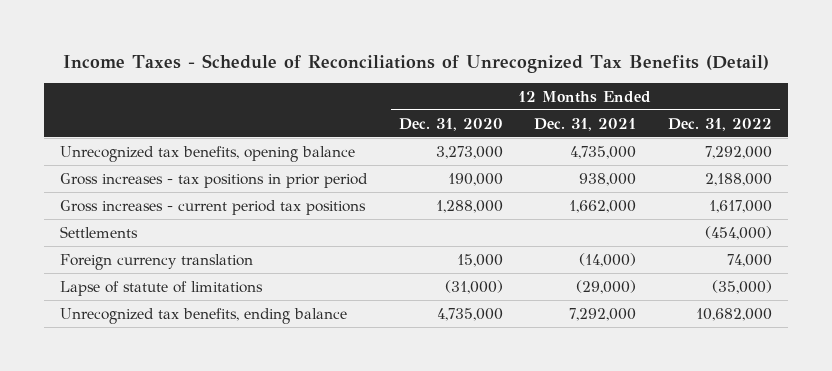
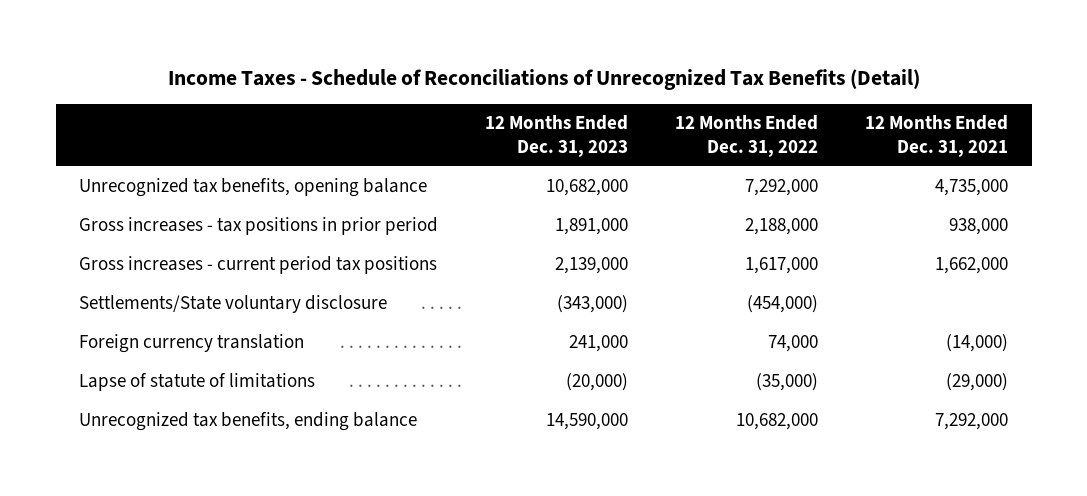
- | 12 Months Ended Dec. 31, 2020 | 12 Months Ended Dec. 31, 2021 | 12 Months Ended Dec. 31, 2022
+ | 12 Months Ended Dec. 31, 2023 | 12 Months Ended Dec. 31, 2022 | 12 Months Ended Dec. 31, 2021
- Settlements | | | (454,000)
+ Settlements/State voluntary disclosure | (343,000) | (454,000) |

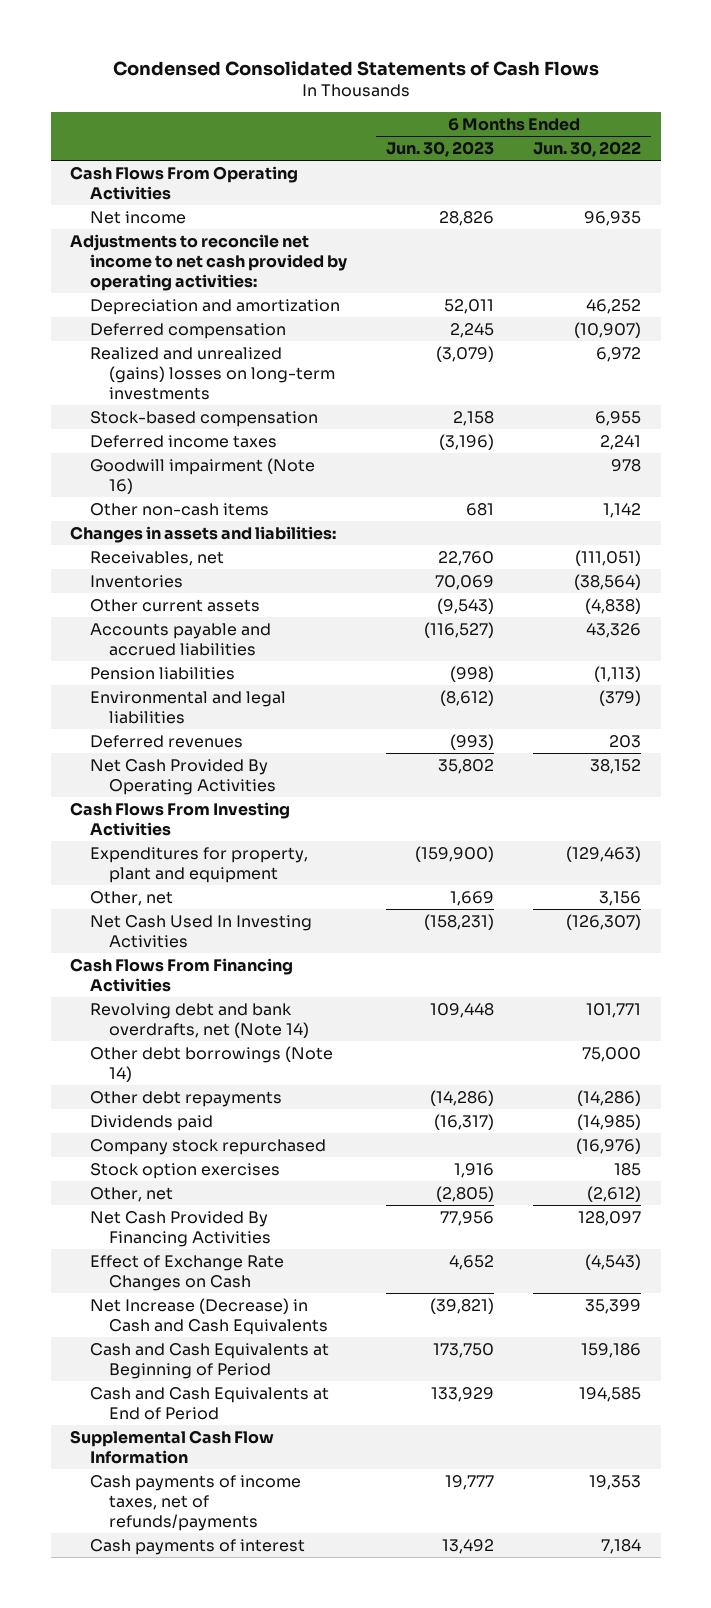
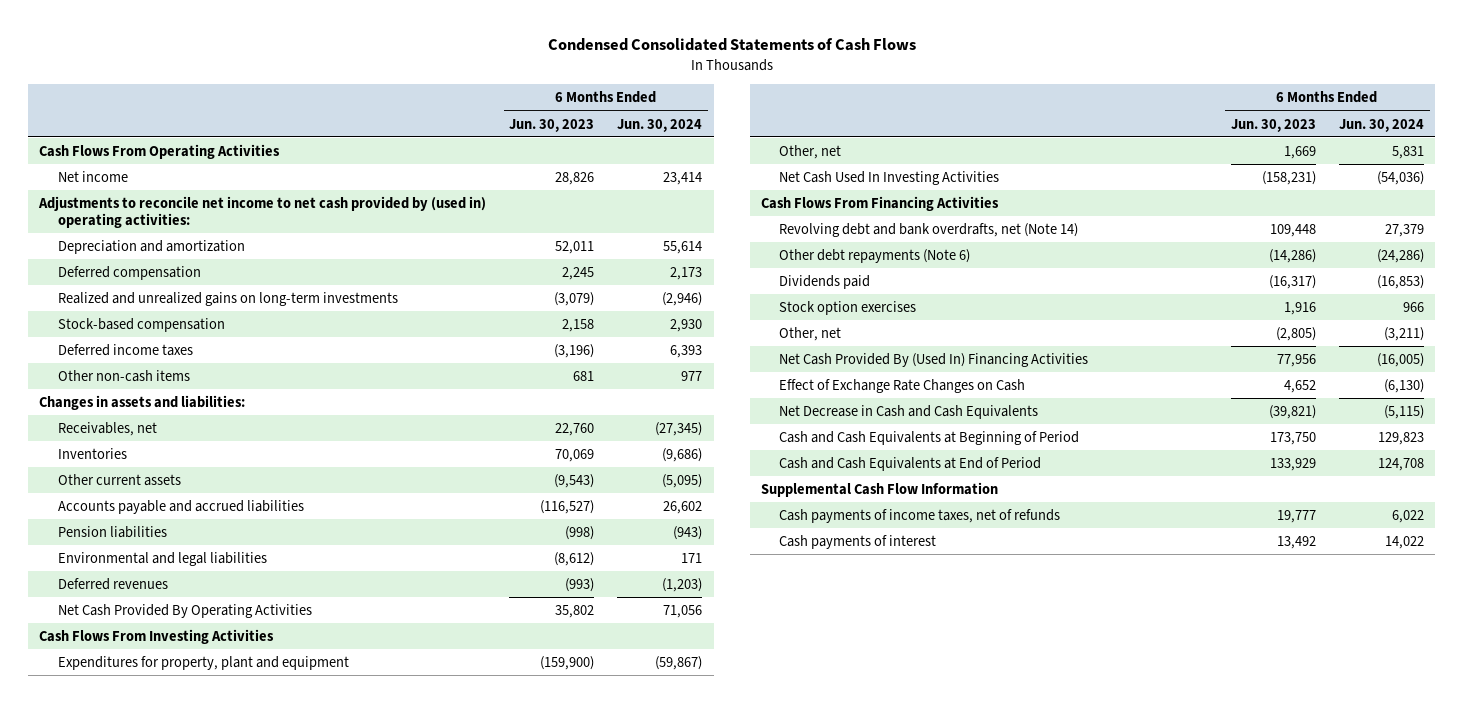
- | 6 Months Ended Jun. 30, 2023 | 6 Months Ended Jun. 30, 2022
+ | 6 Months Ended Jun. 30, 2023 | 6 Months Ended Jun. 30, 2024
- Adjustments to reconcile net income to net cash provided by operating activities:
+ Adjustments to reconcile net income to net cash provided by (used in) operating activities:
- Realized and unrealized (gains) losses on long-term investments | (3,079) | 6,972
+ Realized and unrealized gains on long-term investments | (3,079) | (2,946)
- Goodwill impairment (Note 16) | | 978
- Other debt borrowings (Note 14) | | 75,000
- Other debt repayments | (14,286) | (14,286)
+ Other debt repayments (Note 6) | (14,286) | (24,286)
- Company stock repurchased | | (16,976)
- Net Cash Provided By Financing Activities | 77,956 | 128,097
+ Net Cash Provided By (Used In) Financing Activities | 77,956 | (16,005)
- Net Increase (Decrease) in Cash and Cash Equivalents | (39,821) | 35,399
+ Net Decrease in Cash and Cash Equivalents | (39,821) | (5,115)
- Cash payments of income taxes, net of refunds/payments | 19,777 | 19,353
+ Cash payments of income taxes, net of refunds | 19,777 | 6,022

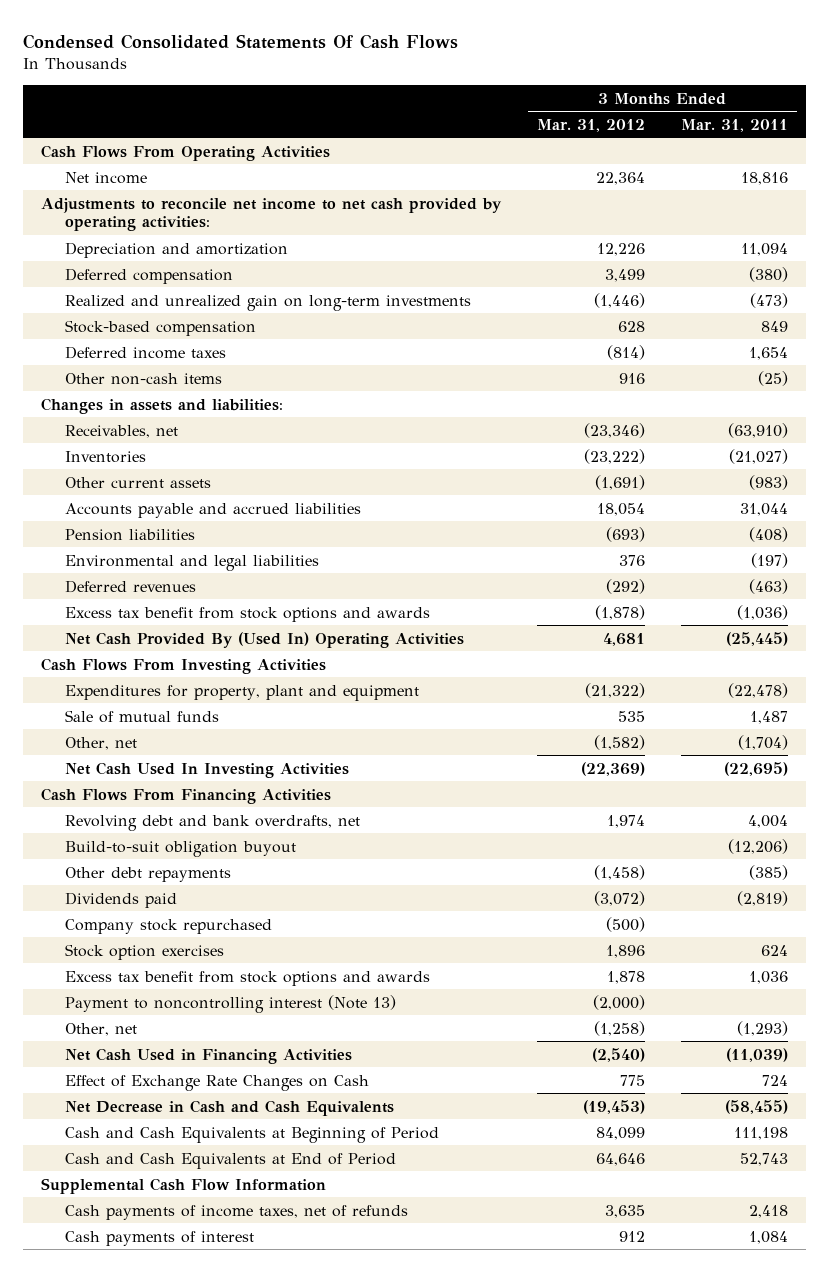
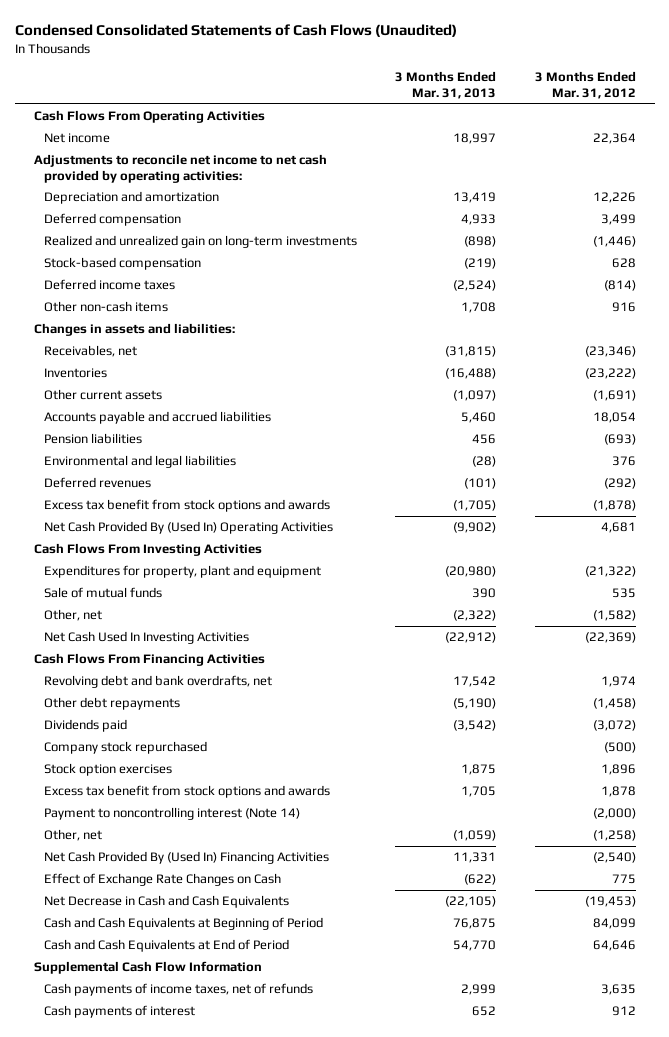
- Condensed Consolidated Statements Of Cash Flows
+ Condensed Consolidated Statements of Cash Flows (Unaudited)
- | 3 Months Ended Mar. 31, 2012 | 3 Months Ended Mar. 31, 2011
+ | 3 Months Ended Mar. 31, 2013 | 3 Months Ended Mar. 31, 2012
- Build-to-suit obligation buyout | | (12,206)
- Payment to noncontrolling interest (Note 13) | (2,000) |
+ Payment to noncontrolling interest (Note 14) | | (2,000)
- Net Cash Used in Financing Activities | (2,540) | (11,039)
+ Net Cash Provided By (Used In) Financing Activities | 11,331 | (2,540)

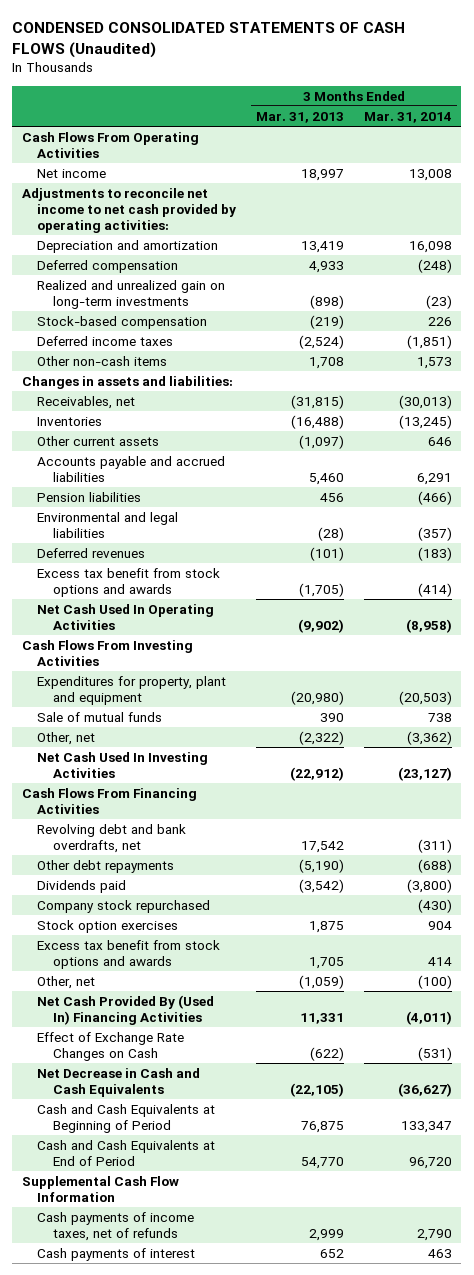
- Condensed Consolidated Statements of Cash Flows (Unaudited)
+ CONDENSED CONSOLIDATED STATEMENTS OF CASH FLOWS (Unaudited)
- | 3 Months Ended Mar. 31, 2013 | 3 Months Ended Mar. 31, 2012
+ | 3 Months Ended Mar. 31, 2013 | 3 Months Ended Mar. 31, 2014
- Net Cash Provided By (Used In) Operating Activities | (9,902) | 4,681
+ Net Cash Used In Operating Activities | (9,902) | (8,958)
- Payment to noncontrolling interest (Note 14) | | (2,000)

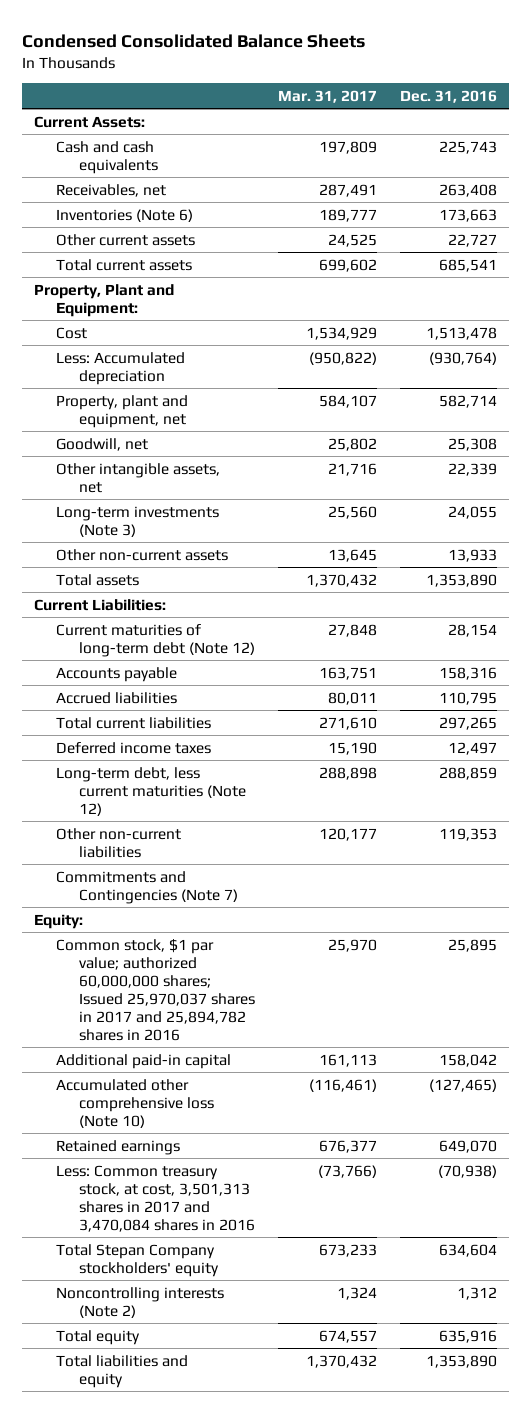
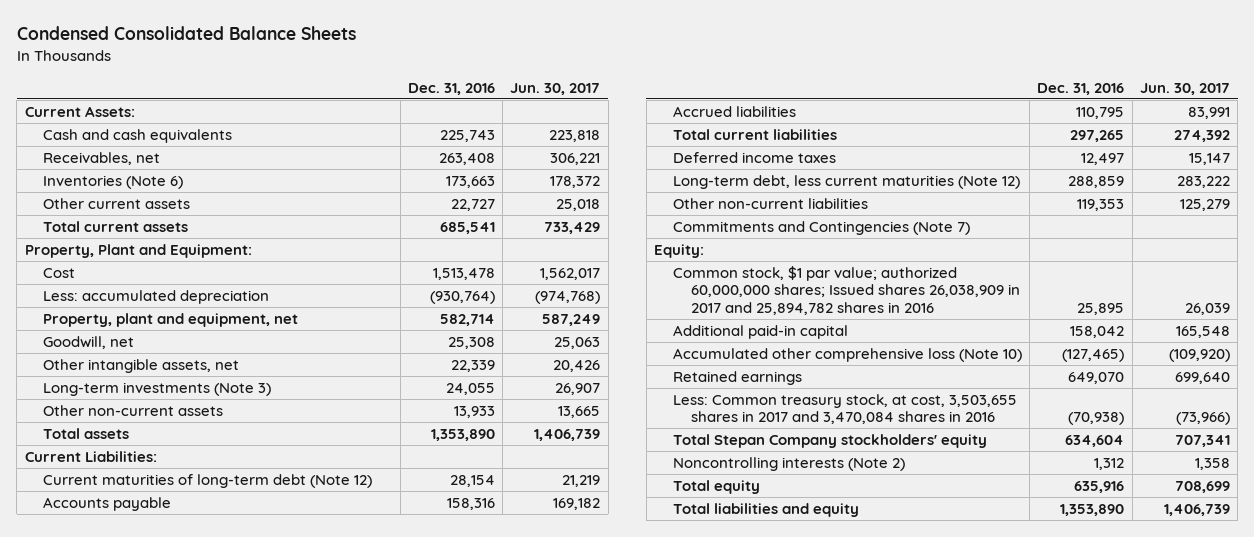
- | Mar. 31, 2017 | Dec. 31, 2016
+ | Dec. 31, 2016 | Jun. 30, 2017
- Less: Accumulated depreciation | (950,822) | (930,764)
+ Less: accumulated depreciation | (930,764) | (974,768)
- Common stock, $1 par value; authorized 60,000,000 shares; Issued 25,970,037 shares in 2017 and 25,894,782 shares in 2016 | 25,970 | 25,895
+ Common stock, $1 par value; authorized 60,000,000 shares; Issued shares 26,038,909 in 2017 and 25,894,782 shares in 2016 | 25,895 | 26,039
- Less: Common treasury stock, at cost, 3,501,313 shares in 2017 and 3,470,084 shares in 2016 | (73,766) | (70,938)
+ Less: Common treasury stock, at cost, 3,503,655 shares in 2017 and 3,470,084 shares in 2016 | (70,938) | (73,966)

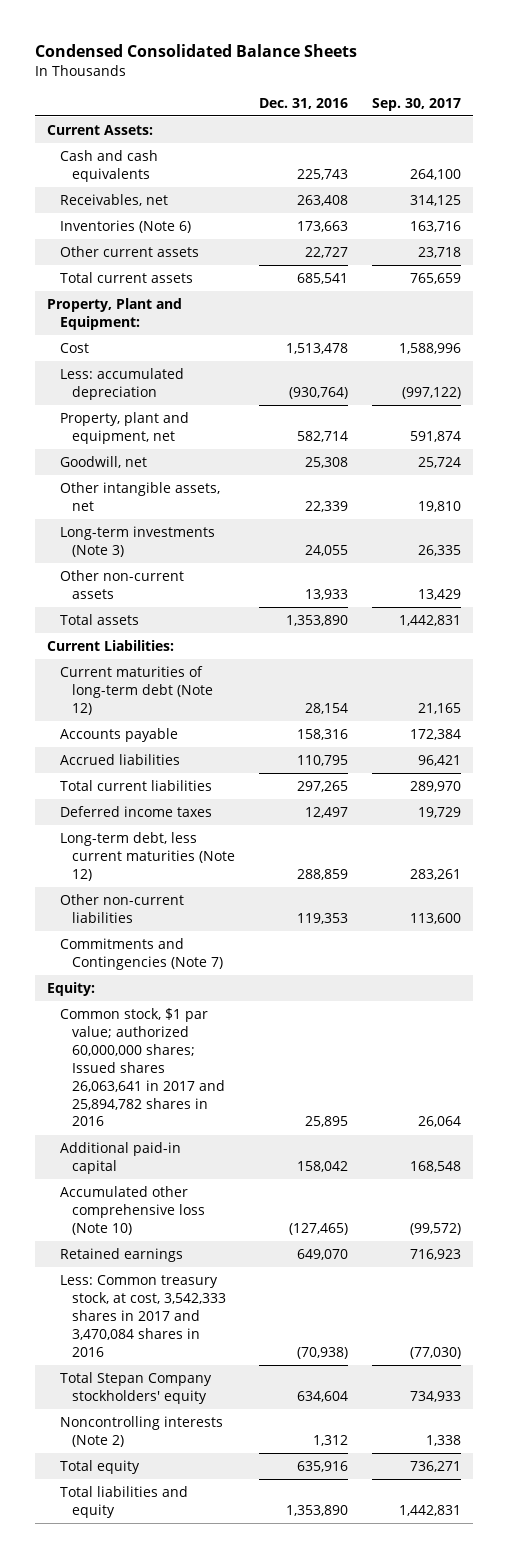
- | Dec. 31, 2016 | Jun. 30, 2017
+ | Dec. 31, 2016 | Sep. 30, 2017
- Common stock, $1 par value; authorized 60,000,000 shares; Issued shares 26,038,909 in 2017 and 25,894,782 shares in 2016 | 25,895 | 26,039
+ Common stock, $1 par value; authorized 60,000,000 shares; Issued shares 26,063,641 in 2017 and 25,894,782 shares in 2016 | 25,895 | 26,064
- Less: Common treasury stock, at cost, 3,503,655 shares in 2017 and 3,470,084 shares in 2016 | (70,938) | (73,966)
+ Less: Common treasury stock, at cost, 3,542,333 shares in 2017 and 3,470,084 shares in 2016 | (70,938) | (77,030)

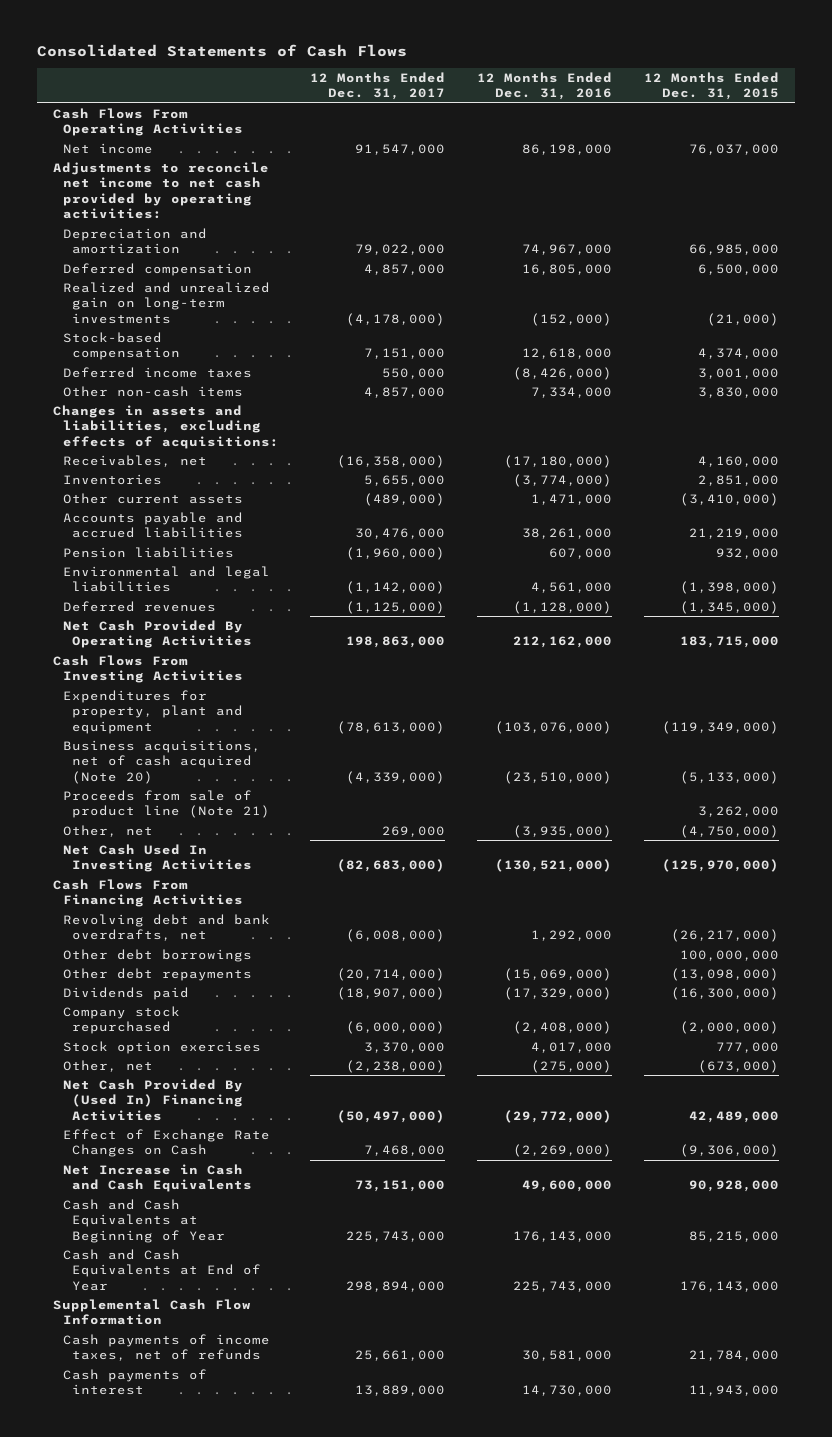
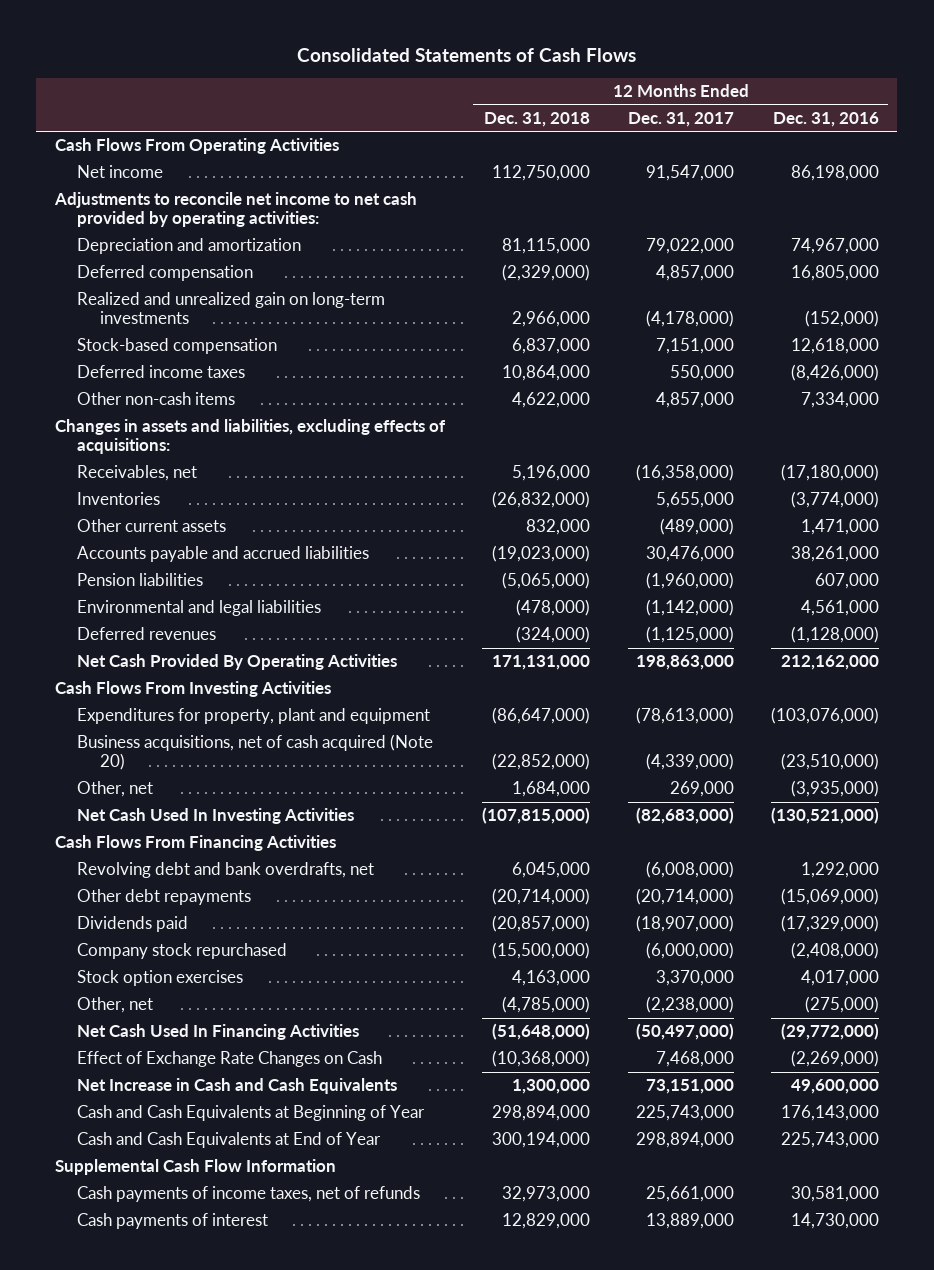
- | 12 Months Ended Dec. 31, 2017 | 12 Months Ended Dec. 31, 2016 | 12 Months Ended Dec. 31, 2015
+ | 12 Months Ended Dec. 31, 2018 | 12 Months Ended Dec. 31, 2017 | 12 Months Ended Dec. 31, 2016
- Proceeds from sale of product line (Note 21) | | | 3,262,000
- Other debt borrowings | | | 100,000,000
- Net Cash Provided By (Used In) Financing Activities | (50,497,000) | (29,772,000) | 42,489,000
+ Net Cash Used In Financing Activities | (51,648,000) | (50,497,000) | (29,772,000)

